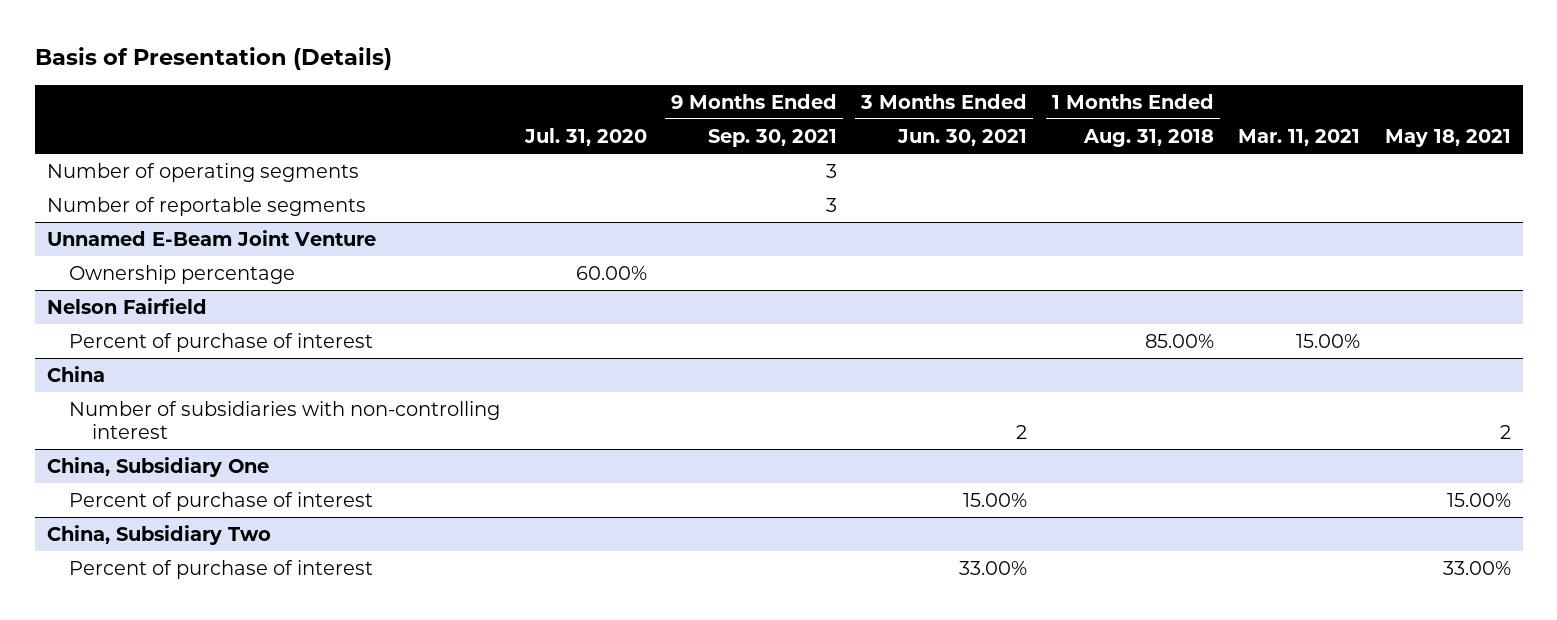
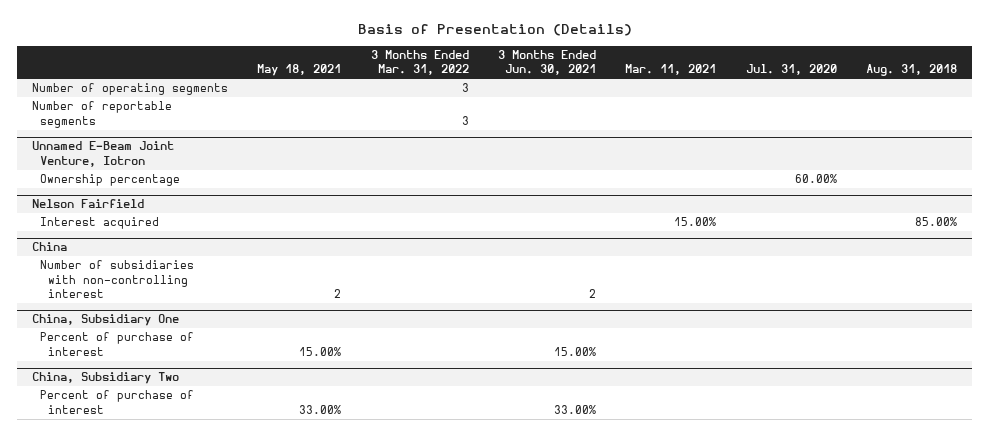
- | Jul. 31, 2020 | 9 Months Ended Sep. 30, 2021 | 3 Months Ended Jun. 30, 2021 | 1 Months Ended Aug. 31, 2018 | Mar. 11, 2021 | May 18, 2021
+ | May 18, 2021 | 3 Months Ended Mar. 31, 2022 | 3 Months Ended Jun. 30, 2021 | Mar. 11, 2021 | Jul. 31, 2020 | Aug. 31, 2018
- Unnamed E-Beam Joint Venture
+ Unnamed E-Beam Joint Venture, Iotron
@ Nelson Fairfield
- Percent of purchase of interest | | | | 85.00% | 15.00% |
+ Interest acquired | | | | 15.00% | | 85.00%

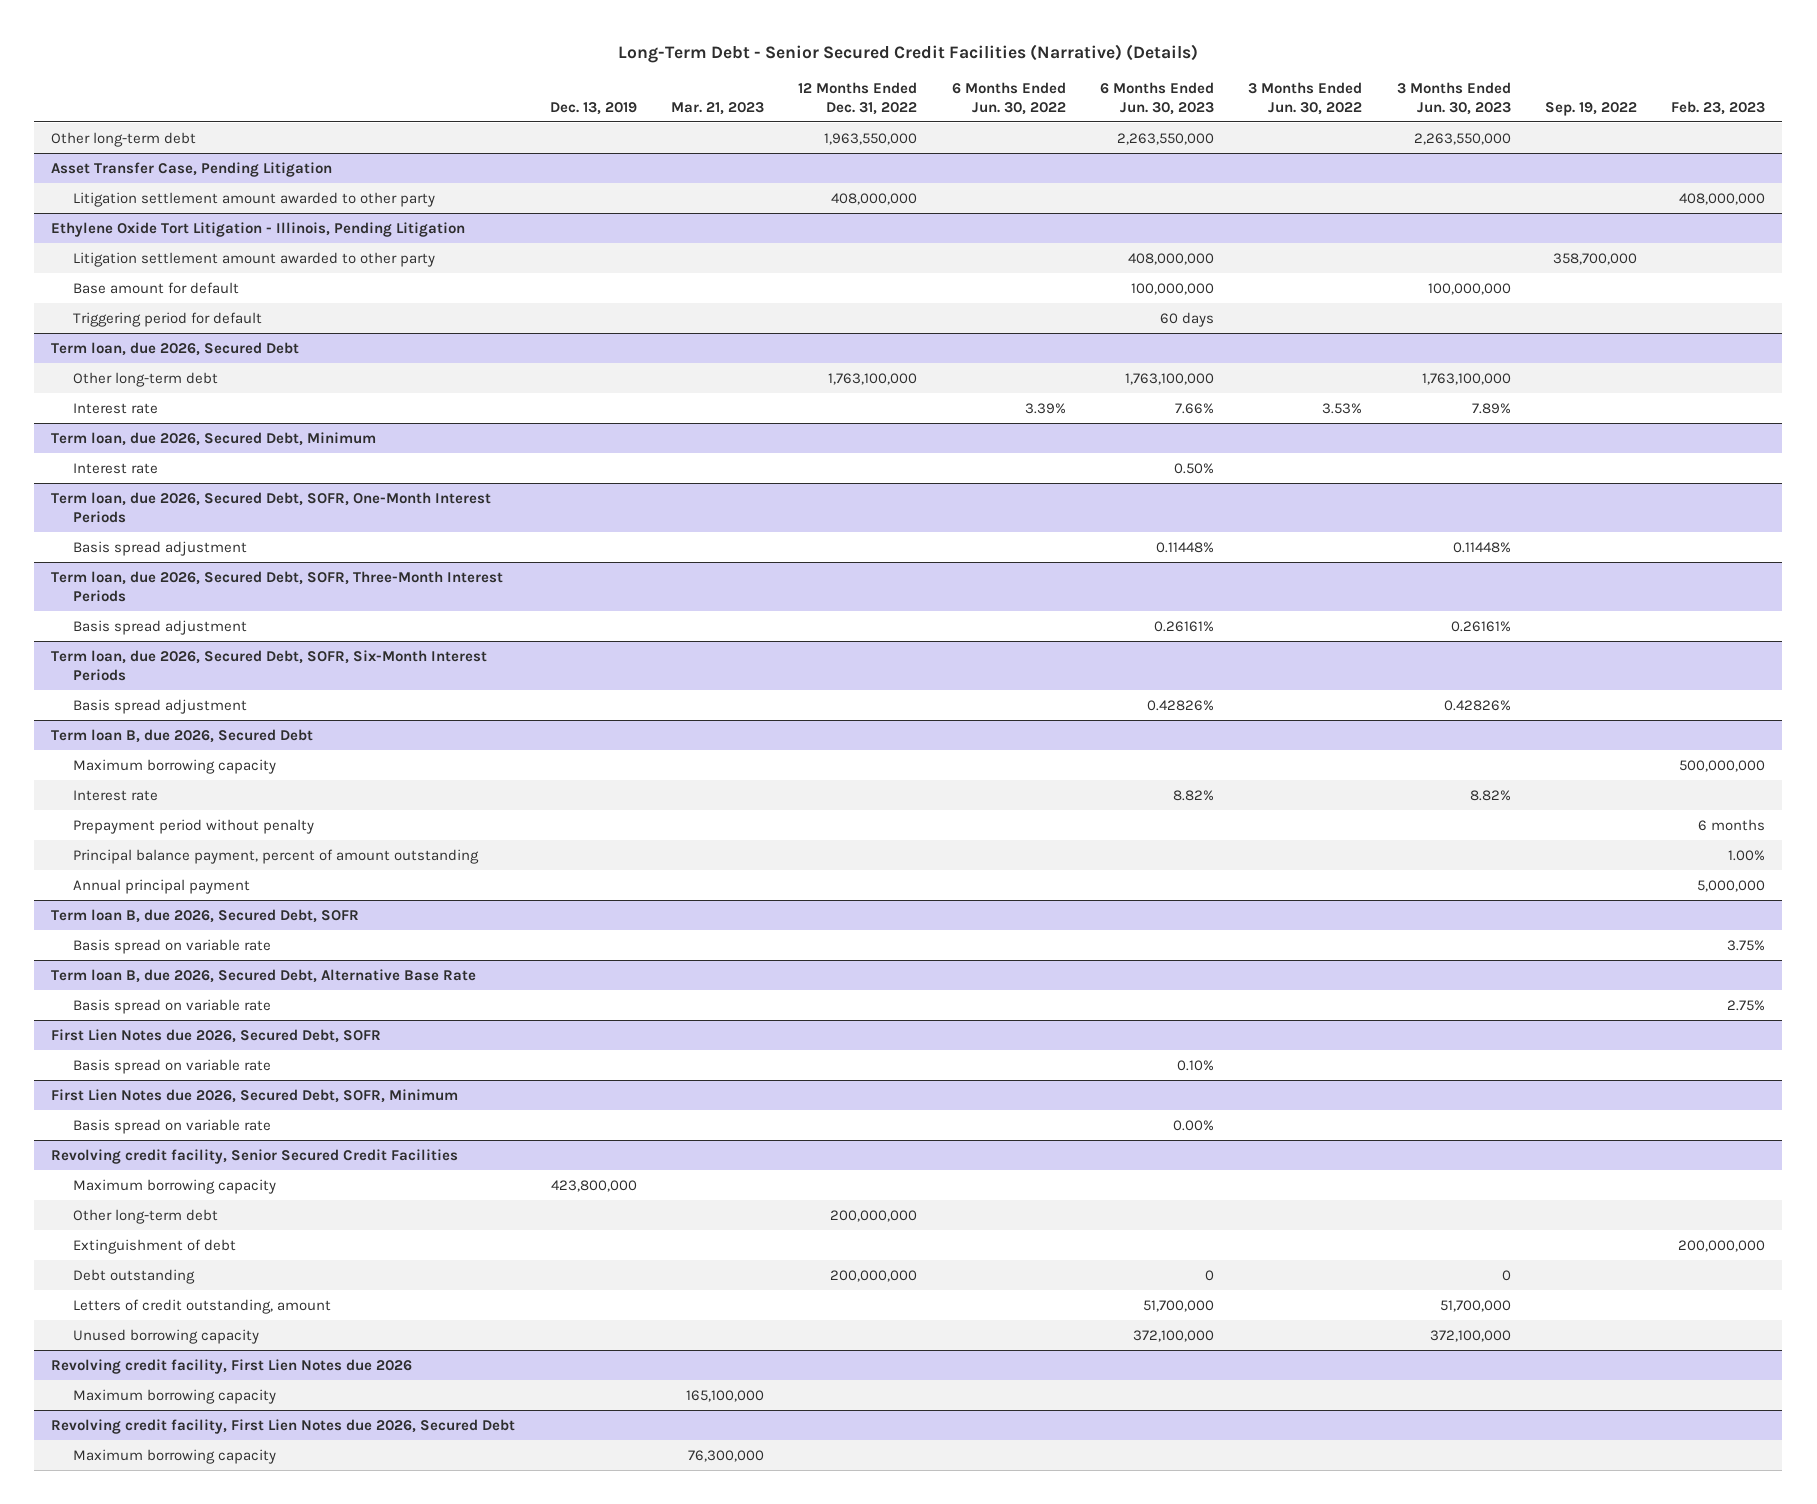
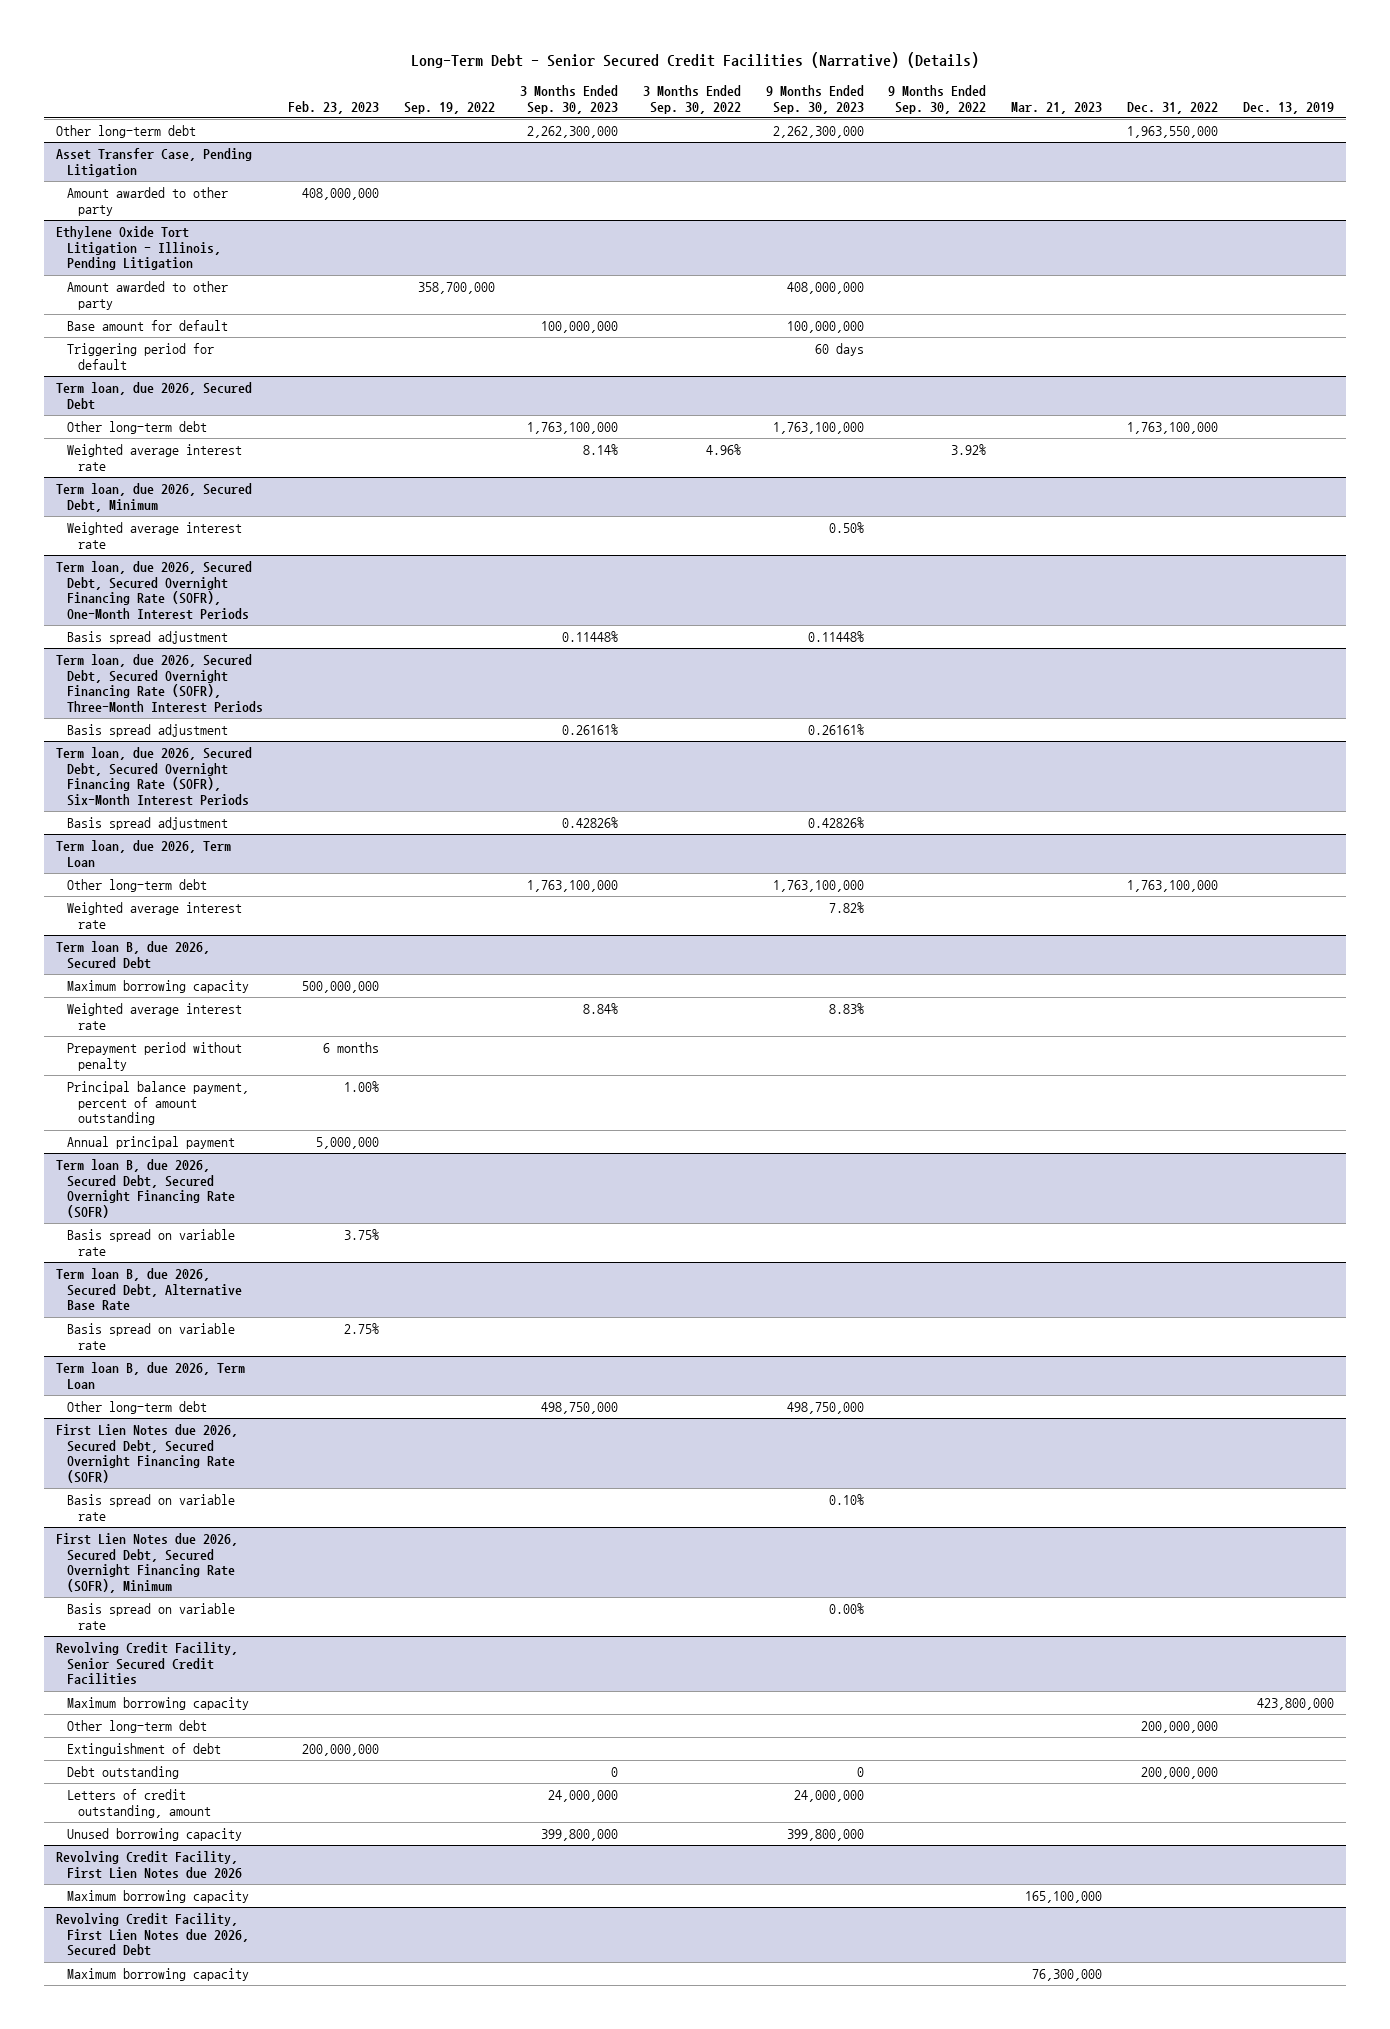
- | Dec. 13, 2019 | Mar. 21, 2023 | 12 Months Ended Dec. 31, 2022 | 6 Months Ended Jun. 30, 2022 | 6 Months Ended Jun. 30, 2023 | 3 Months Ended Jun. 30, 2022 | 3 Months Ended Jun. 30, 2023 | Sep. 19, 2022 | Feb. 23, 2023
+ | Feb. 23, 2023 | Sep. 19, 2022 | 3 Months Ended Sep. 30, 2023 | 3 Months Ended Sep. 30, 2022 | 9 Months Ended Sep. 30, 2023 | 9 Months Ended Sep. 30, 2022 | Mar. 21, 2023 | Dec. 31, 2022 | Dec. 13, 2019
@ Asset Transfer Case, Pending Litigation
- Litigation settlement amount awarded to other party | | | 408,000,000 | | | | | | 408,000,000
+ Amount awarded to other party | 408,000,000 | | | | | | | |
@ Ethylene Oxide Tort Litigation - Illinois, Pending Litigation
- Litigation settlement amount awarded to other party | | | | | 408,000,000 | | | 358,700,000 |
+ Amount awarded to other party | | 358,700,000 | | | 408,000,000 | | | |
@ Term loan, due 2026, Secured Debt
- Interest rate | | | | 3.39% | 7.66% | 3.53% | 7.89% | |
+ Weighted average interest rate | | | 8.14% | 4.96% | | 3.92% | | |
@ Term loan, due 2026, Secured Debt, Minimum
- Interest rate | | | | | 0.50% | | | |
- Term loan, due 2026, Secured Debt, SOFR, One-Month Interest Periods
@ Term loan, due 2026, Secured Debt, Minimum
+ Weighted average interest rate | | | | | 0.50% | | | |
+ Term loan, due 2026, Secured Debt, Secured Overnight Financing Rate (SOFR), One-Month Interest Periods
- Term loan, due 2026, Secured Debt, SOFR, Three-Month Interest Periods
+ Term loan, due 2026, Secured Debt, Secured Overnight Financing Rate (SOFR), Three-Month Interest Periods
- Term loan, due 2026, Secured Debt, SOFR, Six-Month Interest Periods
+ Term loan, due 2026, Secured Debt, Secured Overnight Financing Rate (SOFR), Six-Month Interest Periods
+ Term loan, due 2026, Term Loan
+ Other long-term debt | | | 1,763,100,000 | | 1,763,100,000 | | | 1,763,100,000 |
+ Weighted average interest rate | | | | | 7.82% | | | |
@ Term loan B, due 2026, Secured Debt
- Interest rate | | | | | 8.82% | | 8.82% | |
+ Weighted average interest rate | | | 8.84% | | 8.83% | | | |
- Term loan B, due 2026, Secured Debt, SOFR
+ Term loan B, due 2026, Secured Debt, Secured Overnight Financing Rate (SOFR)
- First Lien Notes due 2026, Secured Debt, SOFR
+ Term loan B, due 2026, Term Loan
+ Other long-term debt | | | 498,750,000 | | 498,750,000 | | | |
+ First Lien Notes due 2026, Secured Debt, Secured Overnight Financing Rate (SOFR)
- First Lien Notes due 2026, Secured Debt, SOFR, Minimum
+ First Lien Notes due 2026, Secured Debt, Secured Overnight Financing Rate (SOFR), Minimum
- Revolving credit facility, Senior Secured Credit Facilities
+ Revolving Credit Facility, Senior Secured Credit Facilities
- Revolving credit facility, First Lien Notes due 2026
+ Revolving Credit Facility, First Lien Notes due 2026
- Revolving credit facility, First Lien Notes due 2026, Secured Debt
+ Revolving Credit Facility, First Lien Notes due 2026, Secured Debt

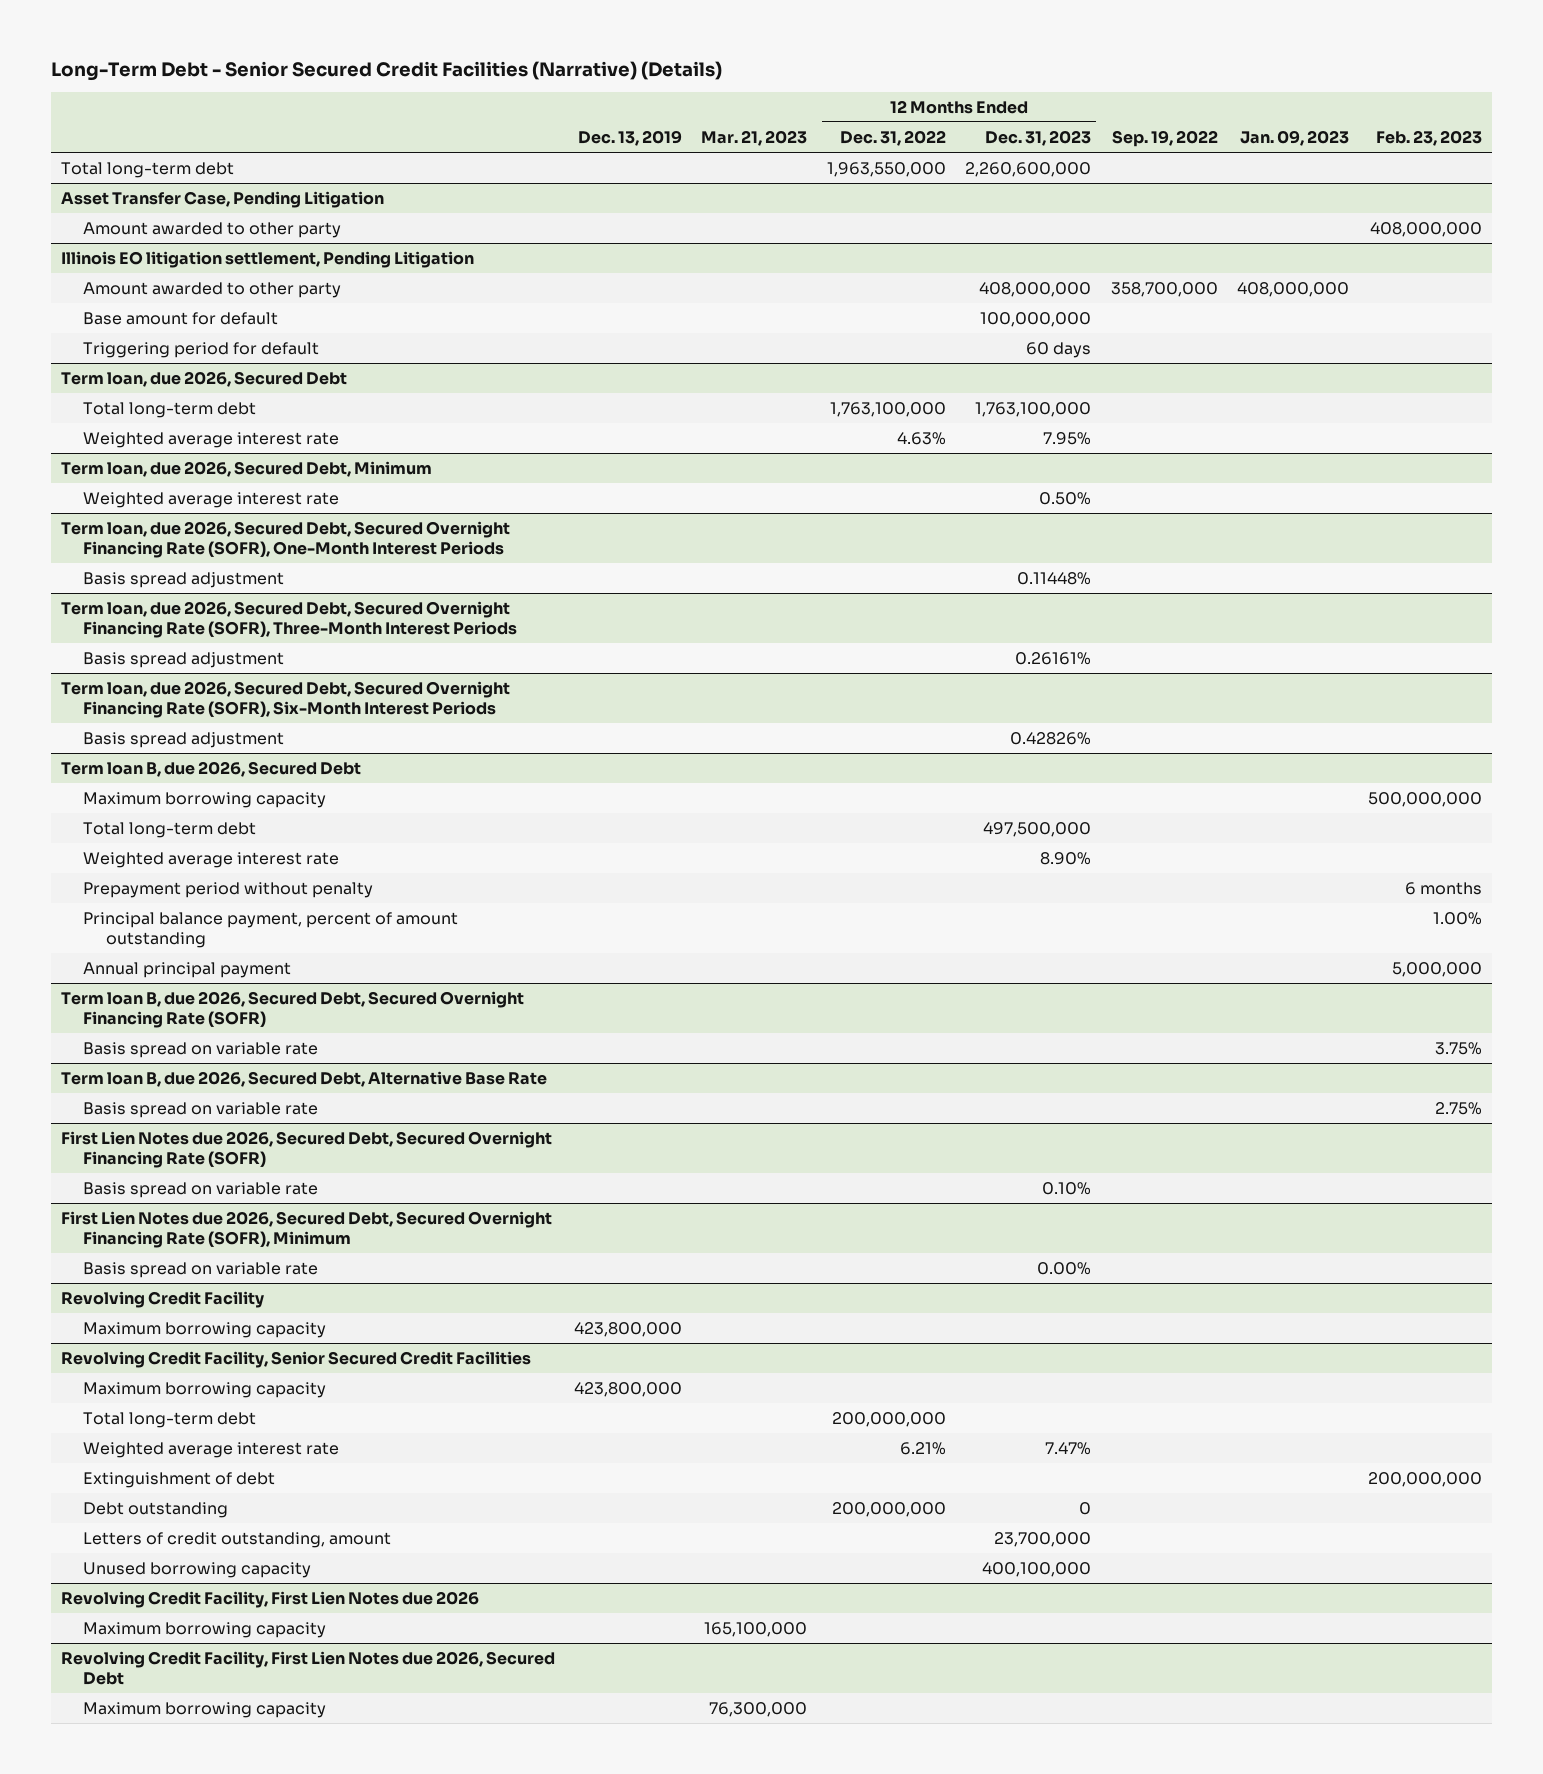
- | Feb. 23, 2023 | Sep. 19, 2022 | 3 Months Ended Sep. 30, 2023 | 3 Months Ended Sep. 30, 2022 | 9 Months Ended Sep. 30, 2023 | 9 Months Ended Sep. 30, 2022 | Mar. 21, 2023 | Dec. 31, 2022 | Dec. 13, 2019
+ | Dec. 13, 2019 | Mar. 21, 2023 | 12 Months Ended Dec. 31, 2022 | 12 Months Ended Dec. 31, 2023 | Sep. 19, 2022 | Jan. 09, 2023 | Feb. 23, 2023
- Other long-term debt | | | 2,262,300,000 | | 2,262,300,000 | | | 1,963,550,000 |
+ Total long-term debt | | | 1,963,550,000 | 2,260,600,000 | | |
- Ethylene Oxide Tort Litigation - Illinois, Pending Litigation
+ Illinois EO litigation settlement, Pending Litigation
@ Term loan, due 2026, Secured Debt
- Other long-term debt | | | 1,763,100,000 | | 1,763,100,000 | | | 1,763,100,000 |
+ Total long-term debt | | | 1,763,100,000 | 1,763,100,000 | | |
- Term loan, due 2026, Term Loan
- Other long-term debt | | | 1,763,100,000 | | 1,763,100,000 | | | 1,763,100,000 |
- Weighted average interest rate | | | | | 7.82% | | | |
@ Term loan B, due 2026, Secured Debt
+ Total long-term debt | | | | 497,500,000 | | |
- Term loan B, due 2026, Term Loan
- Other long-term debt | | | 498,750,000 | | 498,750,000 | | | |
+ Revolving Credit Facility
+ Maximum borrowing capacity | 423,800,000 | | | | | |
@ Revolving Credit Facility, Senior Secured Credit Facilities
- Other long-term debt | | | | | | | | 200,000,000 |
+ Total long-term debt | | | 200,000,000 | | | |
+ Weighted average interest rate | | | 6.21% | 7.47% | | |

